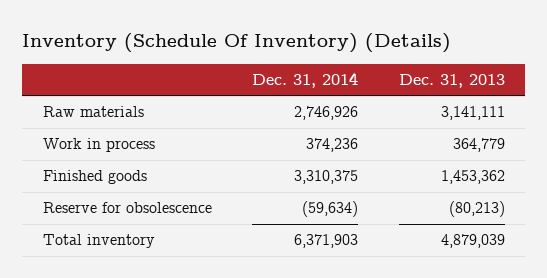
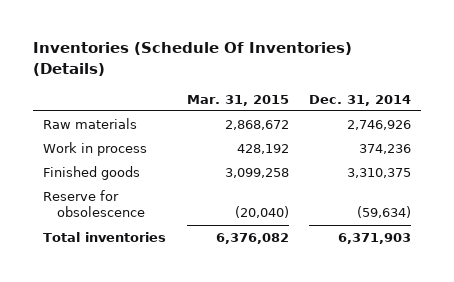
- Inventory (Schedule Of Inventory) (Details)
+ Inventories (Schedule Of Inventories) (Details)
- | Dec. 31, 2014 | Dec. 31, 2013
+ | Mar. 31, 2015 | Dec. 31, 2014
- Total inventory | 6,371,903 | 4,879,039
+ Total inventories | 6,376,082 | 6,371,903

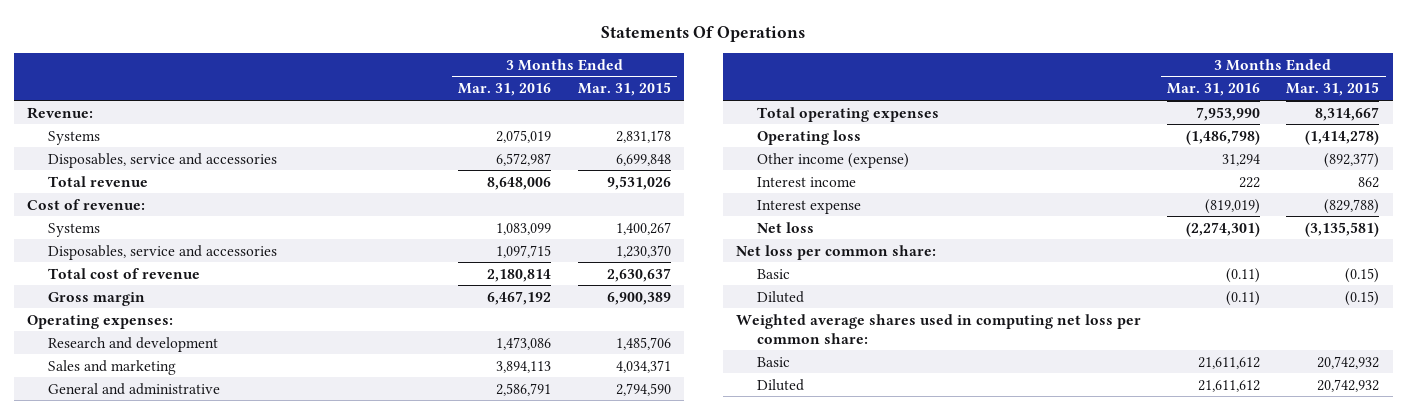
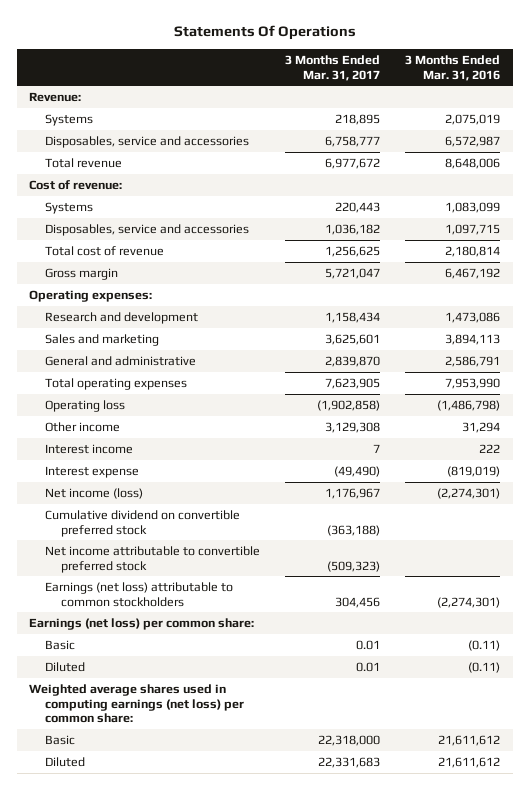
- | 3 Months Ended Mar. 31, 2016 | 3 Months Ended Mar. 31, 2015
+ | 3 Months Ended Mar. 31, 2017 | 3 Months Ended Mar. 31, 2016
- Other income (expense) | 31,294 | (892,377)
+ Other income | 3,129,308 | 31,294
- Net loss | (2,274,301) | (3,135,581)
- Net loss per common share:
+ Net income (loss) | 1,176,967 | (2,274,301)
+ Cumulative dividend on convertible preferred stock | (363,188) |
+ Net income attributable to convertible preferred stock | (509,323) |
+ Earnings (net loss) attributable to common stockholders | 304,456 | (2,274,301)
+ Earnings (net loss) per common share:
- Weighted average shares used in computing net loss per common share:
+ Weighted average shares used in computing earnings (net loss) per common share:

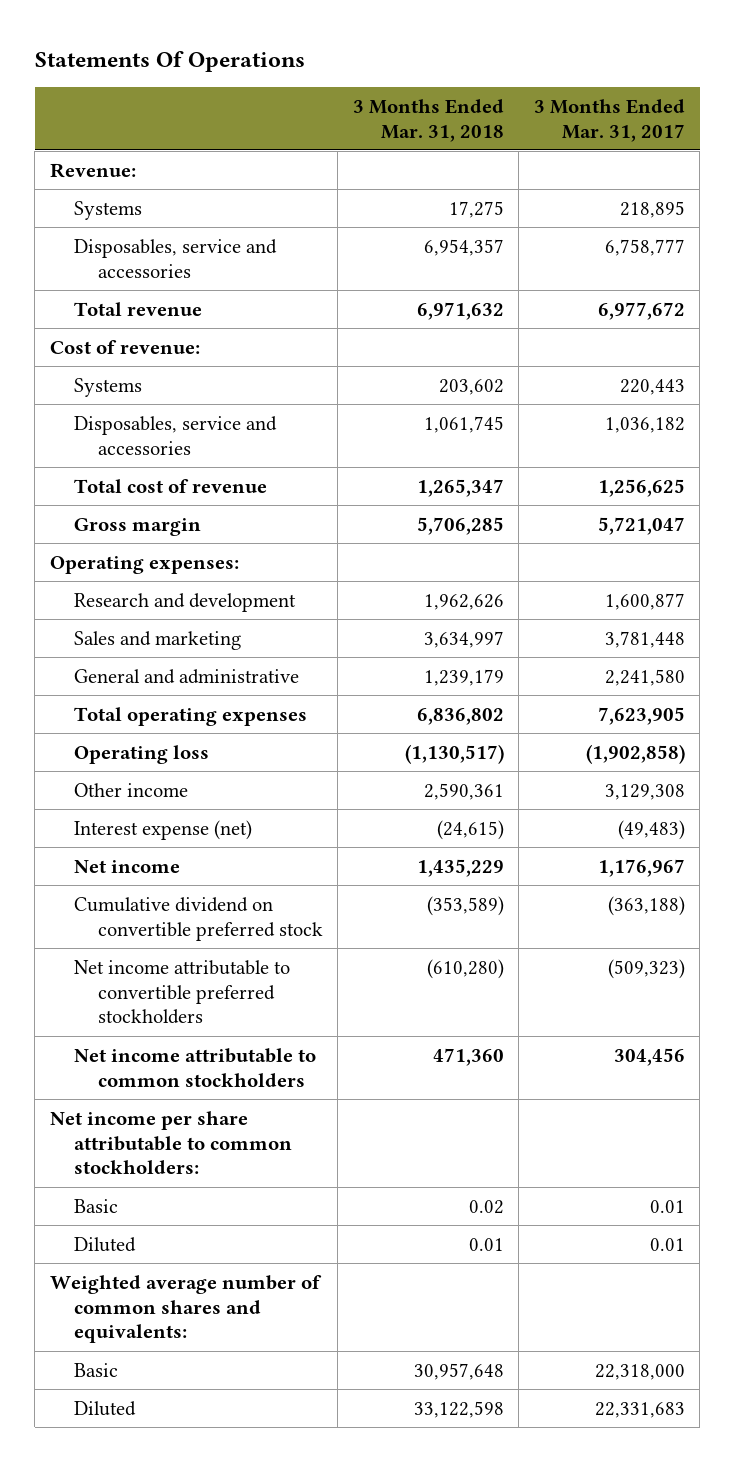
- | 3 Months Ended Mar. 31, 2017 | 3 Months Ended Mar. 31, 2016
+ | 3 Months Ended Mar. 31, 2018 | 3 Months Ended Mar. 31, 2017
- Research and development | 1,158,434 | 1,473,086
- Sales and marketing | 3,625,601 | 3,894,113
- General and administrative | 2,839,870 | 2,586,791
+ Research and development | 1,962,626 | 1,600,877
+ Sales and marketing | 3,634,997 | 3,781,448
+ General and administrative | 1,239,179 | 2,241,580
- Interest income | 7 | 222
- Interest expense | (49,490) | (819,019)
- Net income (loss) | 1,176,967 | (2,274,301)
+ Interest expense (net) | (24,615) | (49,483)
+ Net income | 1,435,229 | 1,176,967
- Net income attributable to convertible preferred stock | (509,323) |
- Earnings (net loss) attributable to common stockholders | 304,456 | (2,274,301)
- Earnings (net loss) per common share:
+ Net income attributable to convertible preferred stockholders | (610,280) | (509,323)
+ Net income attributable to common stockholders | 471,360 | 304,456
+ Net income per share attributable to common stockholders:
- Weighted average shares used in computing earnings (net loss) per common share:
+ Weighted average number of common shares and equivalents:

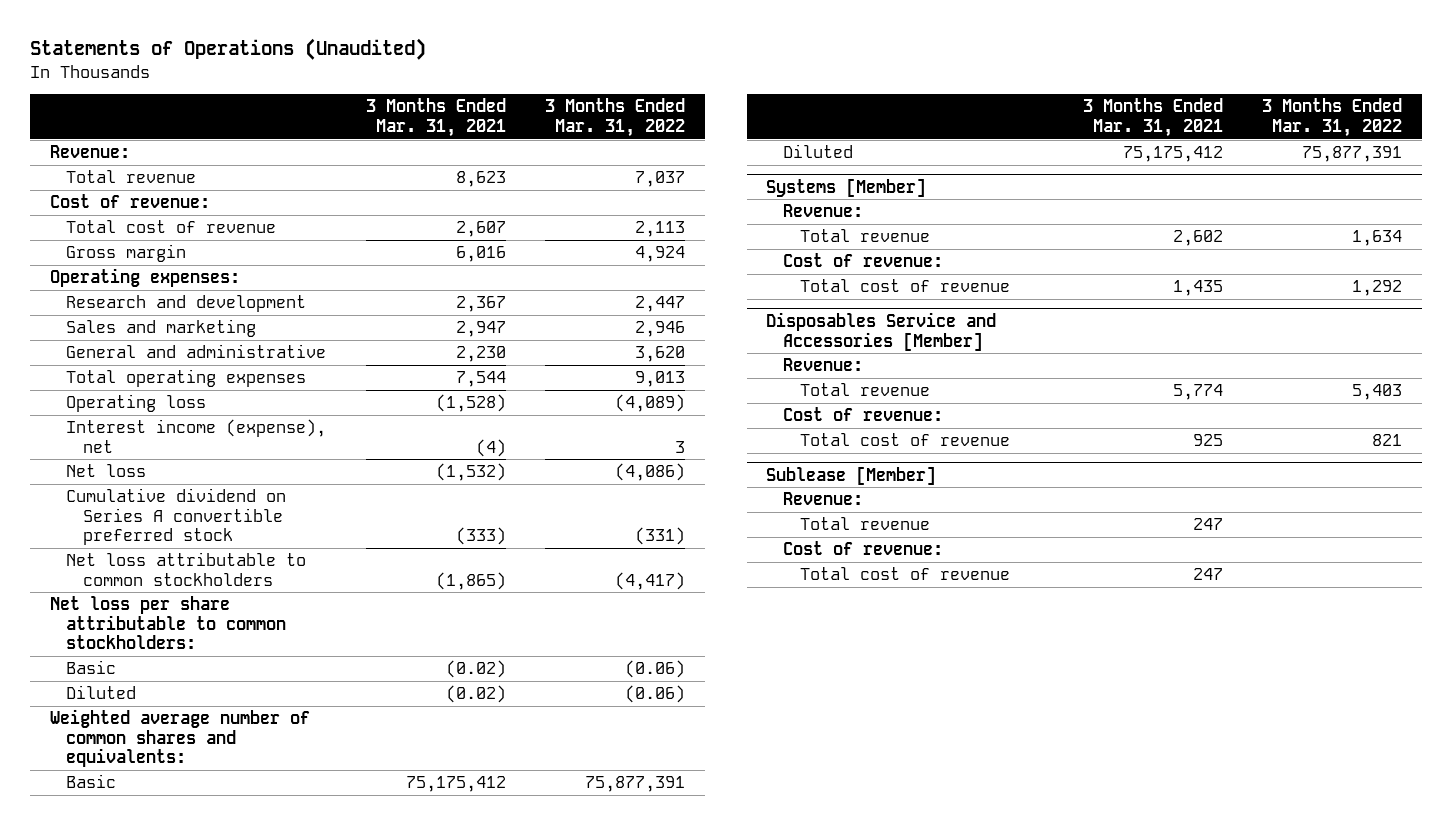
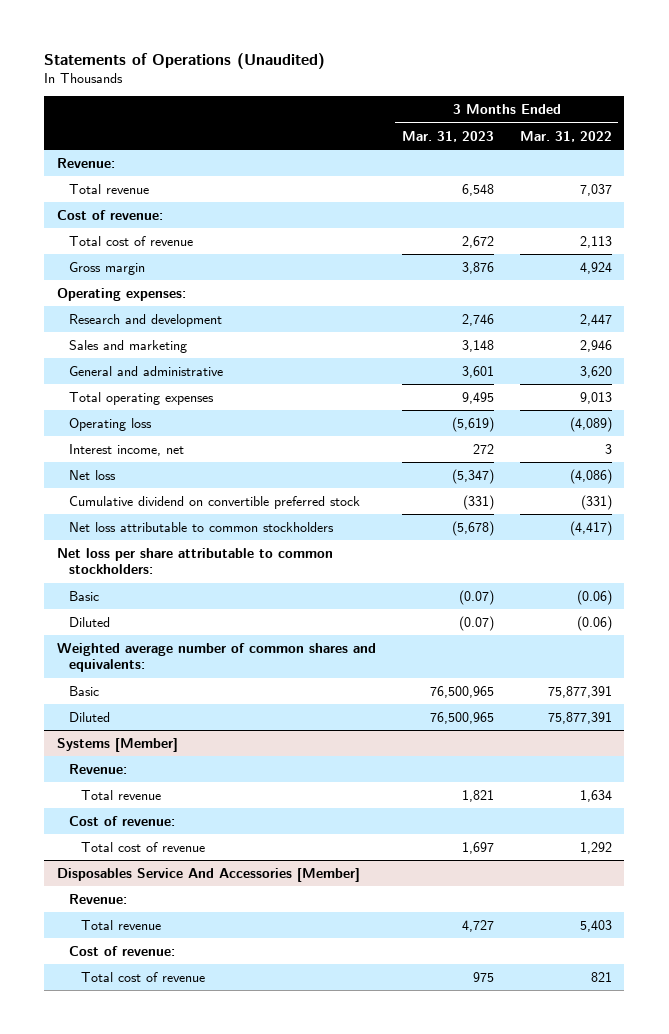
- | 3 Months Ended Mar. 31, 2021 | 3 Months Ended Mar. 31, 2022
+ | 3 Months Ended Mar. 31, 2023 | 3 Months Ended Mar. 31, 2022
- Interest income (expense), net | (4) | 3
+ Interest income, net | 272 | 3
- Cumulative dividend on Series A convertible preferred stock | (333) | (331)
+ Cumulative dividend on convertible preferred stock | (331) | (331)
- Disposables Service and Accessories [Member]
+ Disposables Service And Accessories [Member]
- Sublease [Member]
- Revenue:
- Total revenue | 247 |
- Cost of revenue:
- Total cost of revenue | 247 |

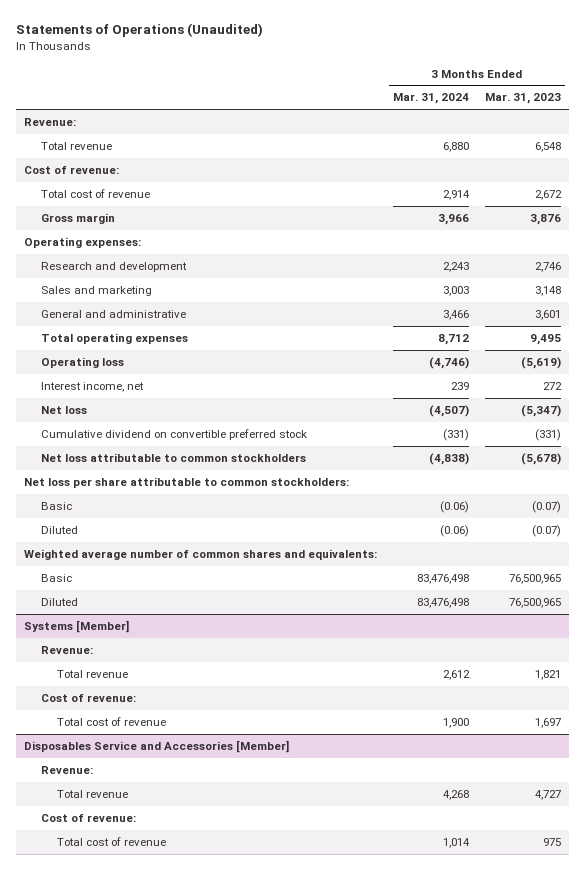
- | 3 Months Ended Mar. 31, 2023 | 3 Months Ended Mar. 31, 2022
+ | 3 Months Ended Mar. 31, 2024 | 3 Months Ended Mar. 31, 2023
- Disposables Service And Accessories [Member]
+ Disposables Service and Accessories [Member]

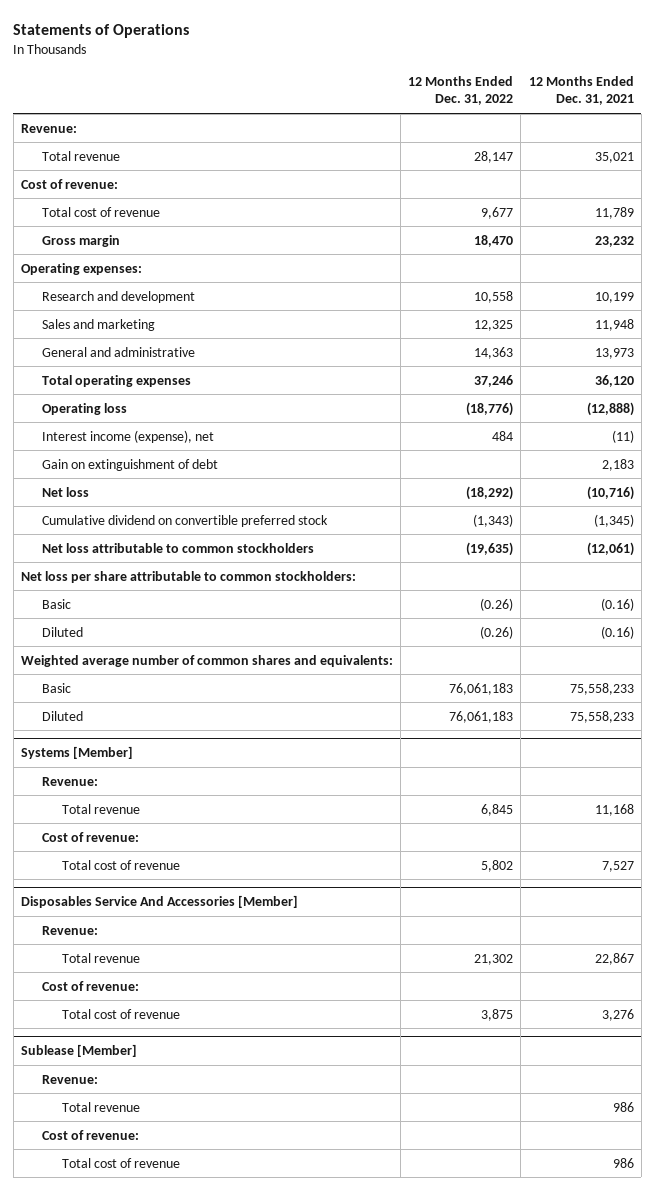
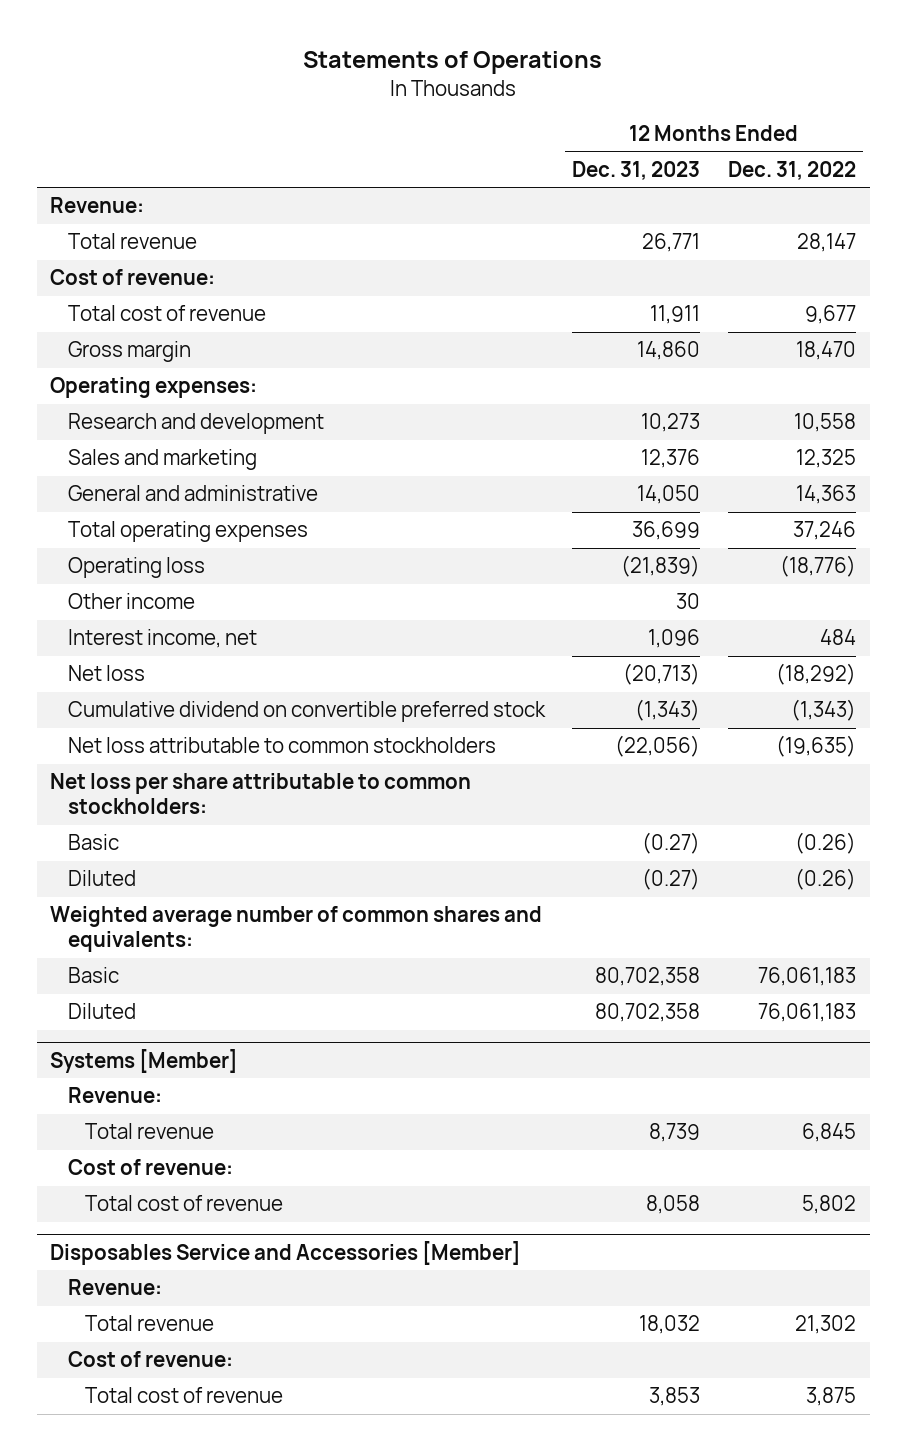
- | 12 Months Ended Dec. 31, 2022 | 12 Months Ended Dec. 31, 2021
+ | 12 Months Ended Dec. 31, 2023 | 12 Months Ended Dec. 31, 2022
- Interest income (expense), net | 484 | (11)
- Gain on extinguishment of debt | | 2,183
+ Other income | 30 |
+ Interest income, net | 1,096 | 484
- Disposables Service And Accessories [Member]
+ Disposables Service and Accessories [Member]
- Sublease [Member]
- Revenue:
- Total revenue | | 986
- Cost of revenue:
- Total cost of revenue | | 986

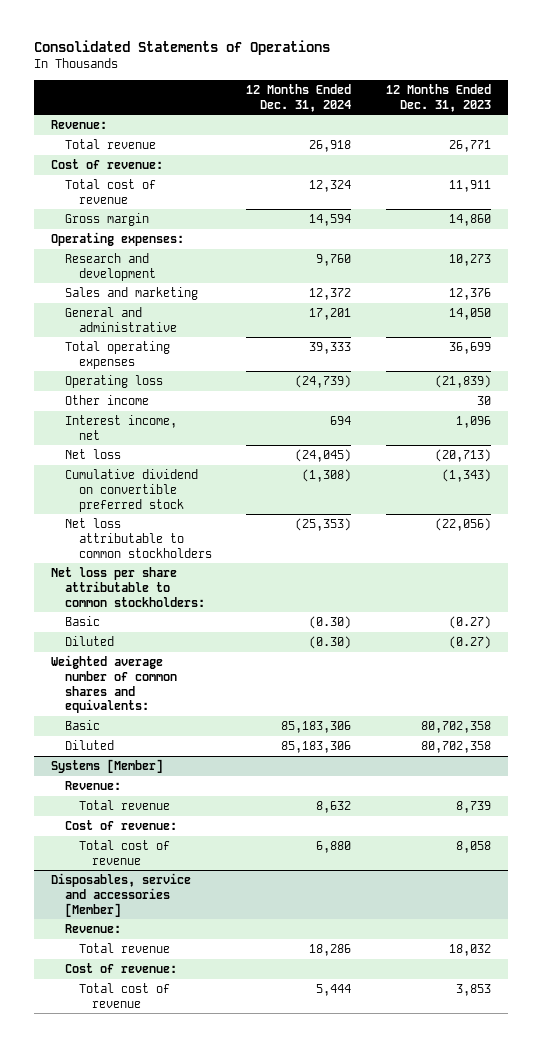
- Statements of Operations
+ Consolidated Statements of Operations
- | 12 Months Ended Dec. 31, 2023 | 12 Months Ended Dec. 31, 2022
+ | 12 Months Ended Dec. 31, 2024 | 12 Months Ended Dec. 31, 2023
- Disposables Service and Accessories [Member]
+ Disposables, service and accessories [Member]

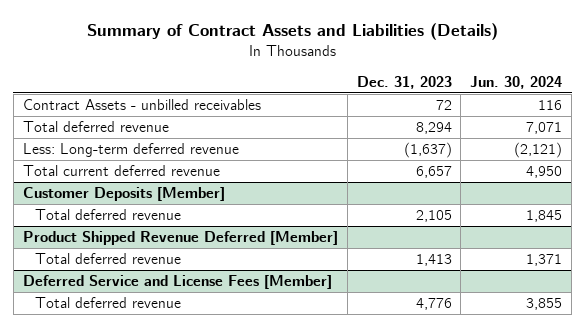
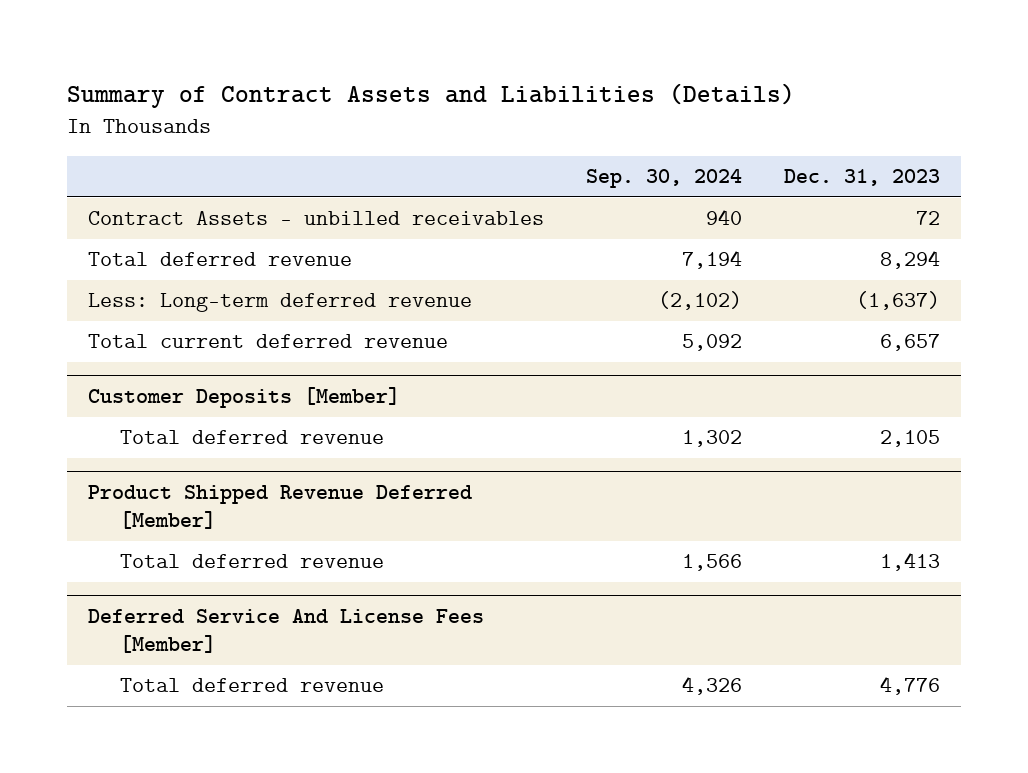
- | Dec. 31, 2023 | Jun. 30, 2024
+ | Sep. 30, 2024 | Dec. 31, 2023
- Deferred Service and License Fees [Member]
+ Deferred Service And License Fees [Member]

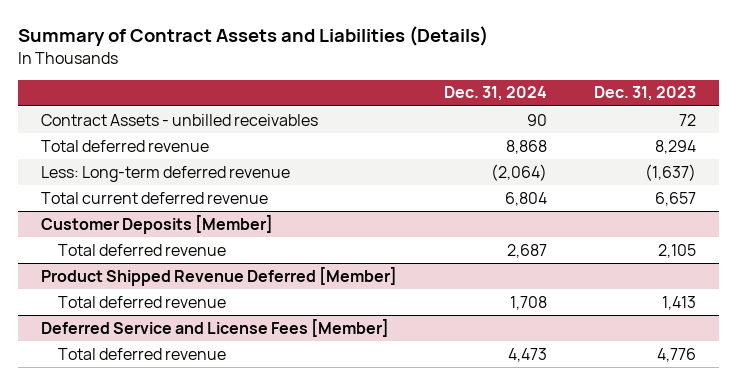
- | Sep. 30, 2024 | Dec. 31, 2023
+ | Dec. 31, 2024 | Dec. 31, 2023
- Deferred Service And License Fees [Member]
+ Deferred Service and License Fees [Member]

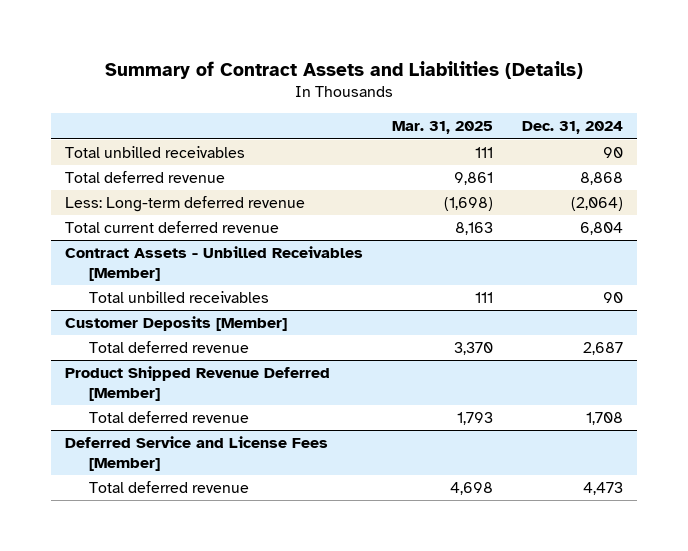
- | Dec. 31, 2024 | Dec. 31, 2023
+ | Mar. 31, 2025 | Dec. 31, 2024
- Contract Assets - unbilled receivables | 90 | 72
+ Total unbilled receivables | 111 | 90
+ Contract Assets - Unbilled Receivables [Member]
+ Total unbilled receivables | 111 | 90

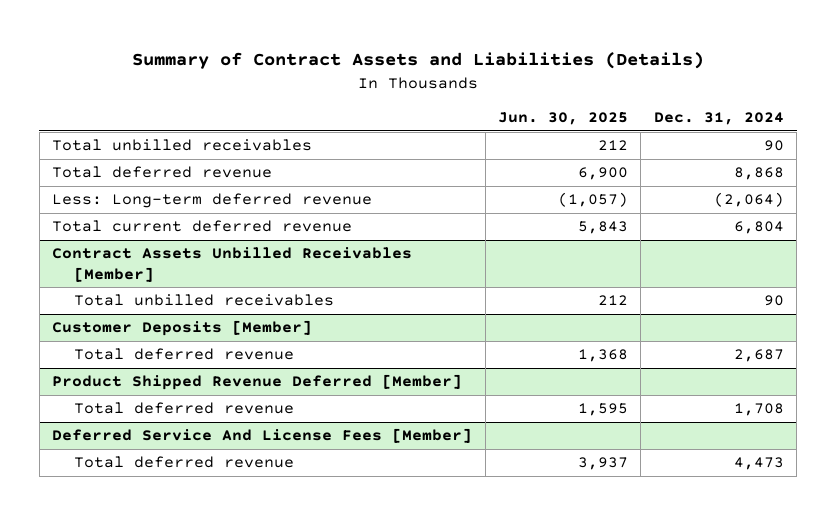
- | Mar. 31, 2025 | Dec. 31, 2024
+ | Jun. 30, 2025 | Dec. 31, 2024
- Contract Assets - Unbilled Receivables [Member]
+ Contract Assets Unbilled Receivables [Member]
- Deferred Service and License Fees [Member]
+ Deferred Service And License Fees [Member]

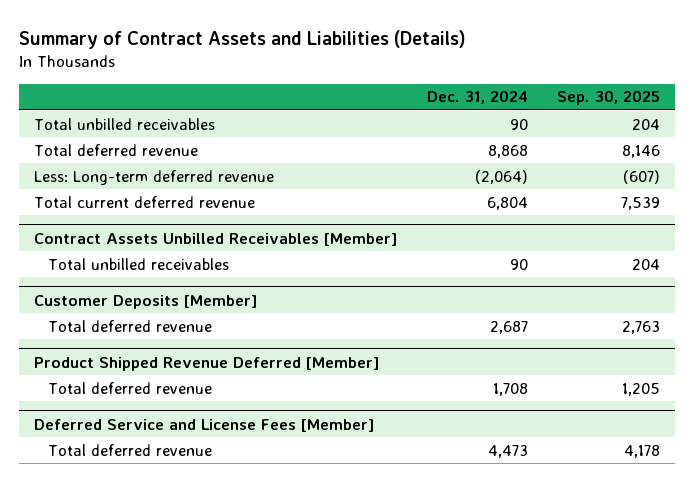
- | Jun. 30, 2025 | Dec. 31, 2024
+ | Dec. 31, 2024 | Sep. 30, 2025
- Deferred Service And License Fees [Member]
+ Deferred Service and License Fees [Member]

